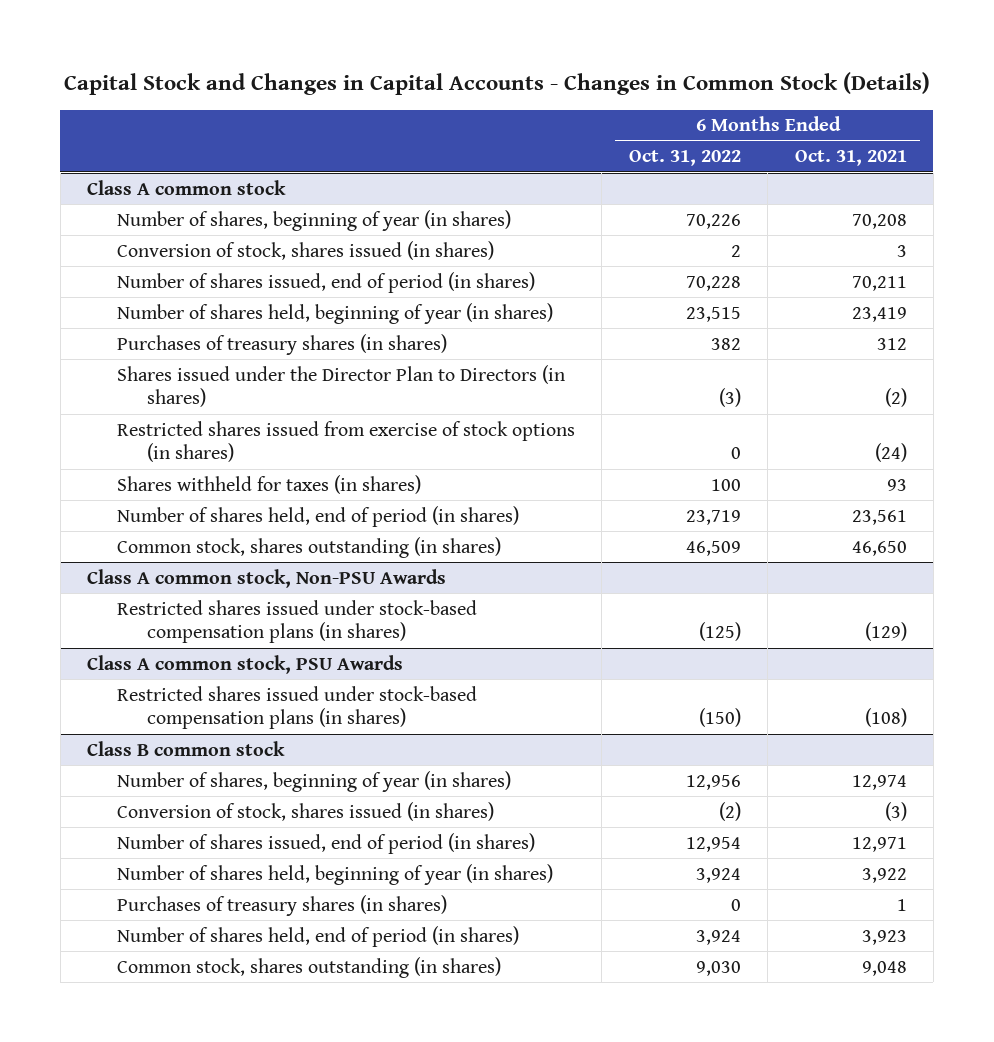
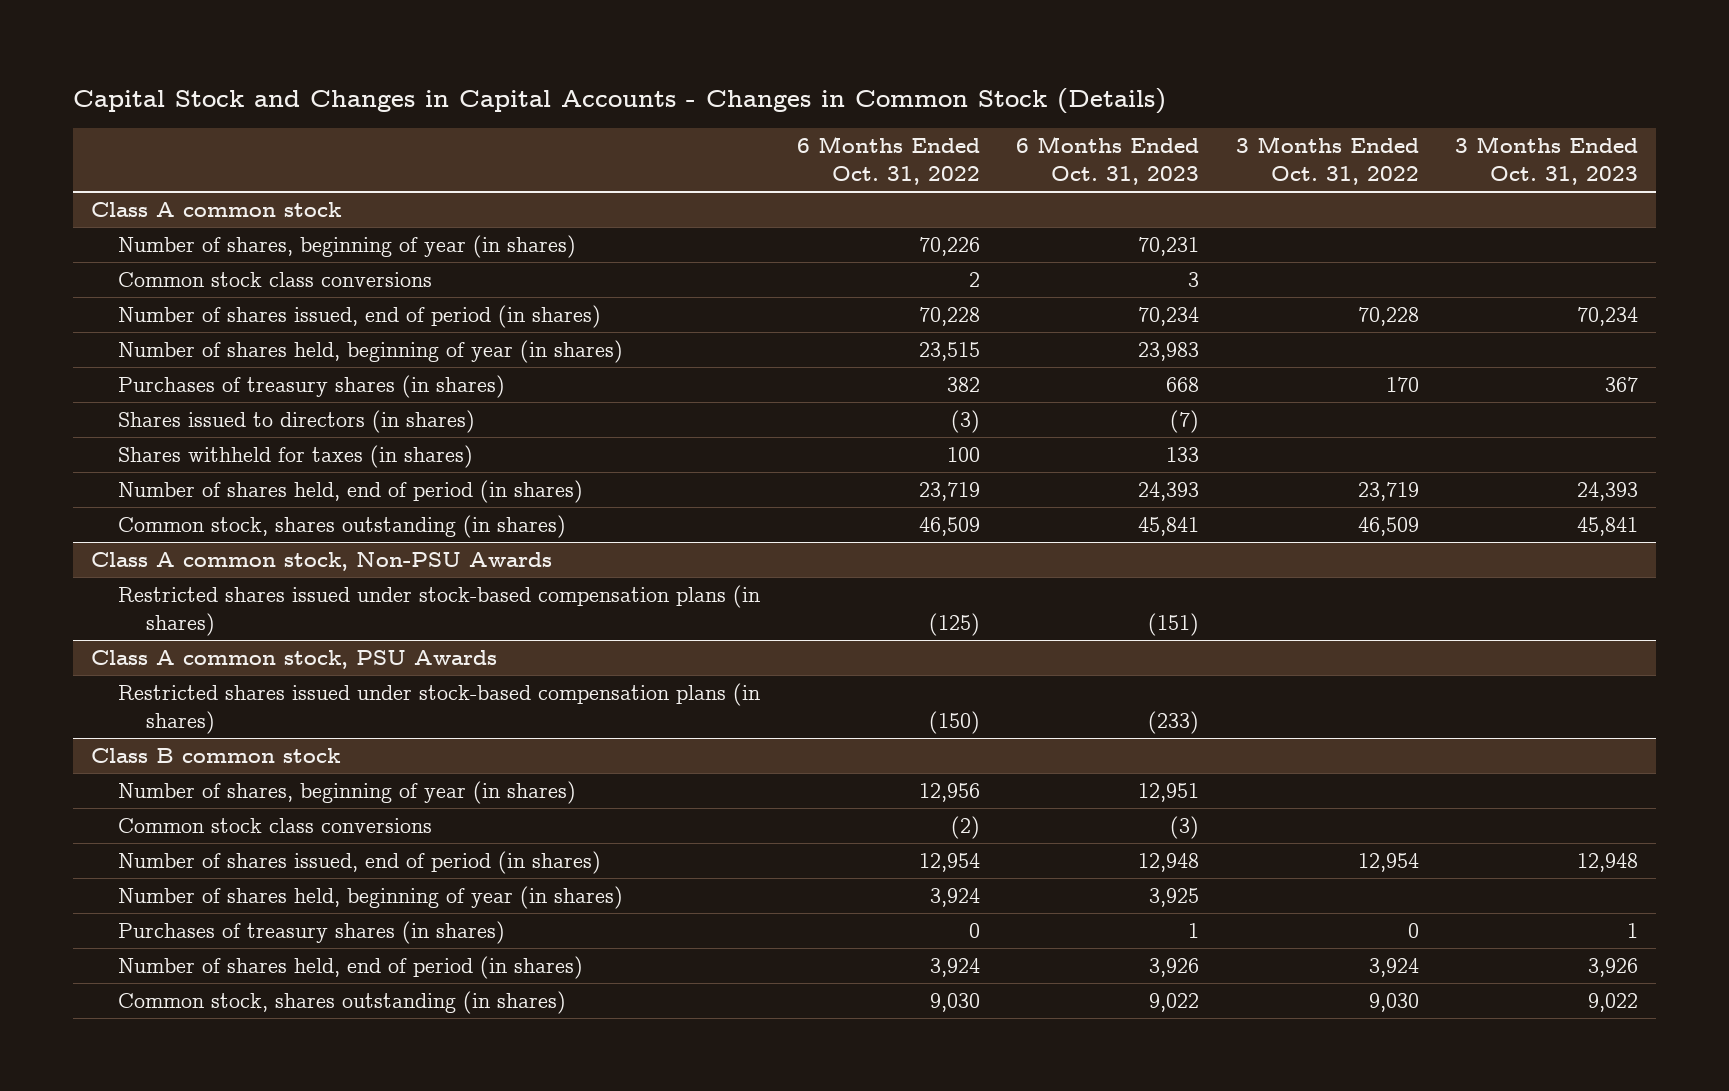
- | 6 Months Ended Oct. 31, 2022 | 6 Months Ended Oct. 31, 2021
+ | 6 Months Ended Oct. 31, 2022 | 6 Months Ended Oct. 31, 2023 | 3 Months Ended Oct. 31, 2022 | 3 Months Ended Oct. 31, 2023
@ Class A common stock
- Conversion of stock, shares issued (in shares) | 2 | 3
+ Common stock class conversions | 2 | 3 | |
- Shares issued under the Director Plan to Directors (in shares) | (3) | (2)
- Restricted shares issued from exercise of stock options (in shares) | 0 | (24)
+ Shares issued to directors (in shares) | (3) | (7) | |
@ Class B common stock
- Conversion of stock, shares issued (in shares) | (2) | (3)
+ Common stock class conversions | (2) | (3) | |

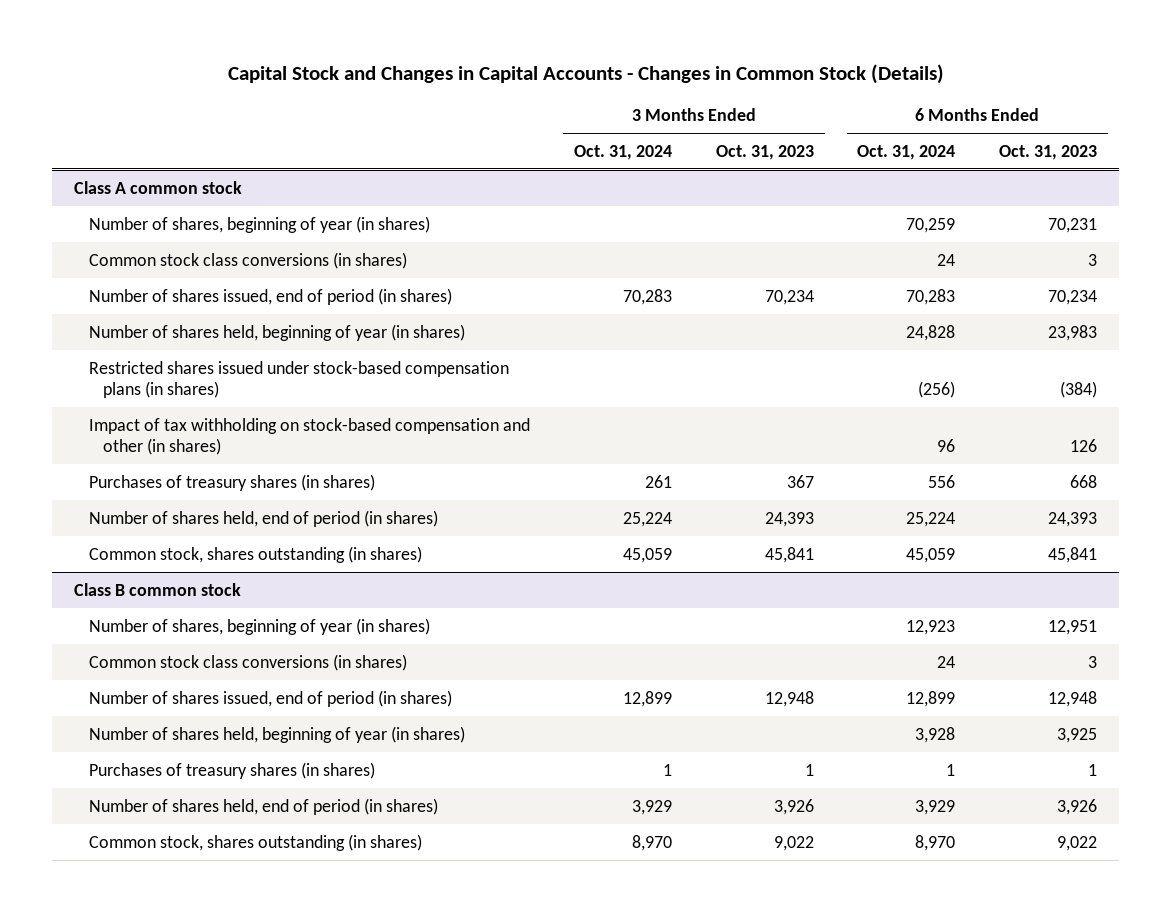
- | 6 Months Ended Oct. 31, 2022 | 6 Months Ended Oct. 31, 2023 | 3 Months Ended Oct. 31, 2022 | 3 Months Ended Oct. 31, 2023
+ | 3 Months Ended Oct. 31, 2024 | 3 Months Ended Oct. 31, 2023 | 6 Months Ended Oct. 31, 2024 | 6 Months Ended Oct. 31, 2023
@ Class A common stock
- Common stock class conversions | 2 | 3 | |
+ Common stock class conversions (in shares) | | | 24 | 3
+ Restricted shares issued under stock-based compensation plans (in shares) | | | (256) | (384)
+ Impact of tax withholding on stock-based compensation and other (in shares) | | | 96 | 126
- Shares issued to directors (in shares) | (3) | (7) | |
- Shares withheld for taxes (in shares) | 100 | 133 | |
- Class A common stock, Non-PSU Awards
- Restricted shares issued under stock-based compensation plans (in shares) | (125) | (151) | |
- Class A common stock, PSU Awards
- Restricted shares issued under stock-based compensation plans (in shares) | (150) | (233) | |
@ Class B common stock
- Common stock class conversions | (2) | (3) | |
+ Common stock class conversions (in shares) | | | 24 | 3

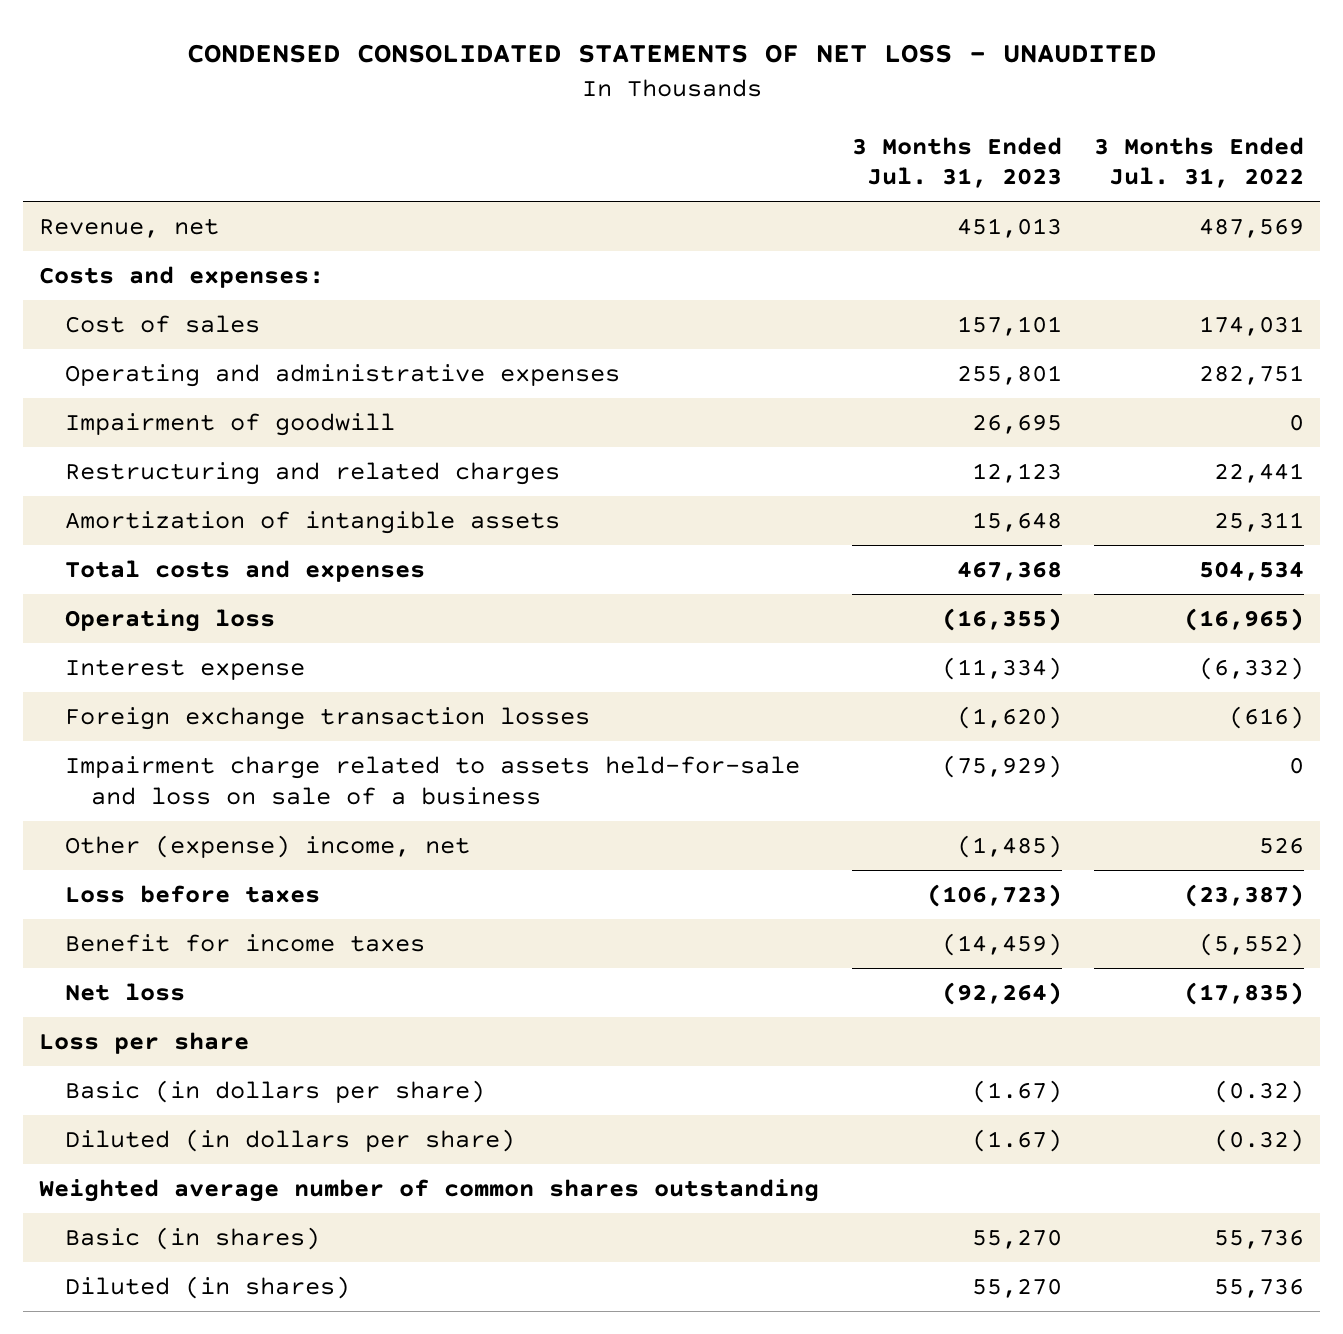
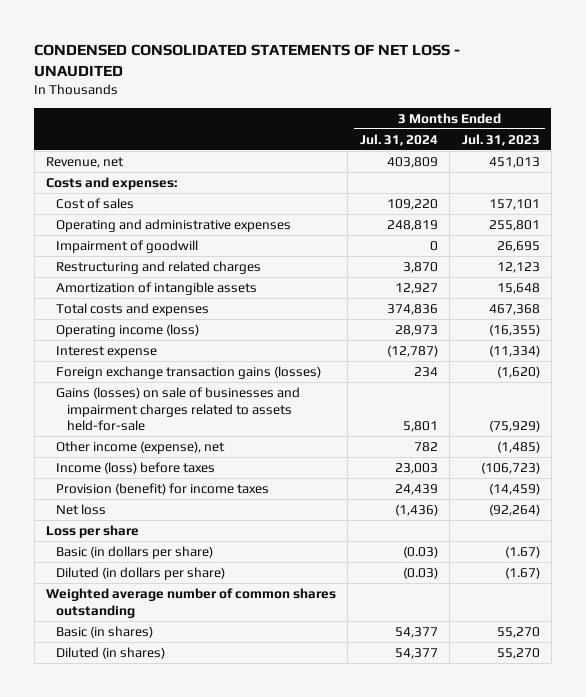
- | 3 Months Ended Jul. 31, 2023 | 3 Months Ended Jul. 31, 2022
+ | 3 Months Ended Jul. 31, 2024 | 3 Months Ended Jul. 31, 2023
- Operating loss | (16,355) | (16,965)
+ Operating income (loss) | 28,973 | (16,355)
- Foreign exchange transaction losses | (1,620) | (616)
- Impairment charge related to assets held-for-sale and loss on sale of a business | (75,929) | 0
- Other (expense) income, net | (1,485) | 526
- Loss before taxes | (106,723) | (23,387)
- Benefit for income taxes | (14,459) | (5,552)
+ Foreign exchange transaction gains (losses) | 234 | (1,620)
+ Gains (losses) on sale of businesses and impairment charges related to assets held-for-sale | 5,801 | (75,929)
+ Other income (expense), net | 782 | (1,485)
+ Income (loss) before taxes | 23,003 | (106,723)
+ Provision (benefit) for income taxes | 24,439 | (14,459)

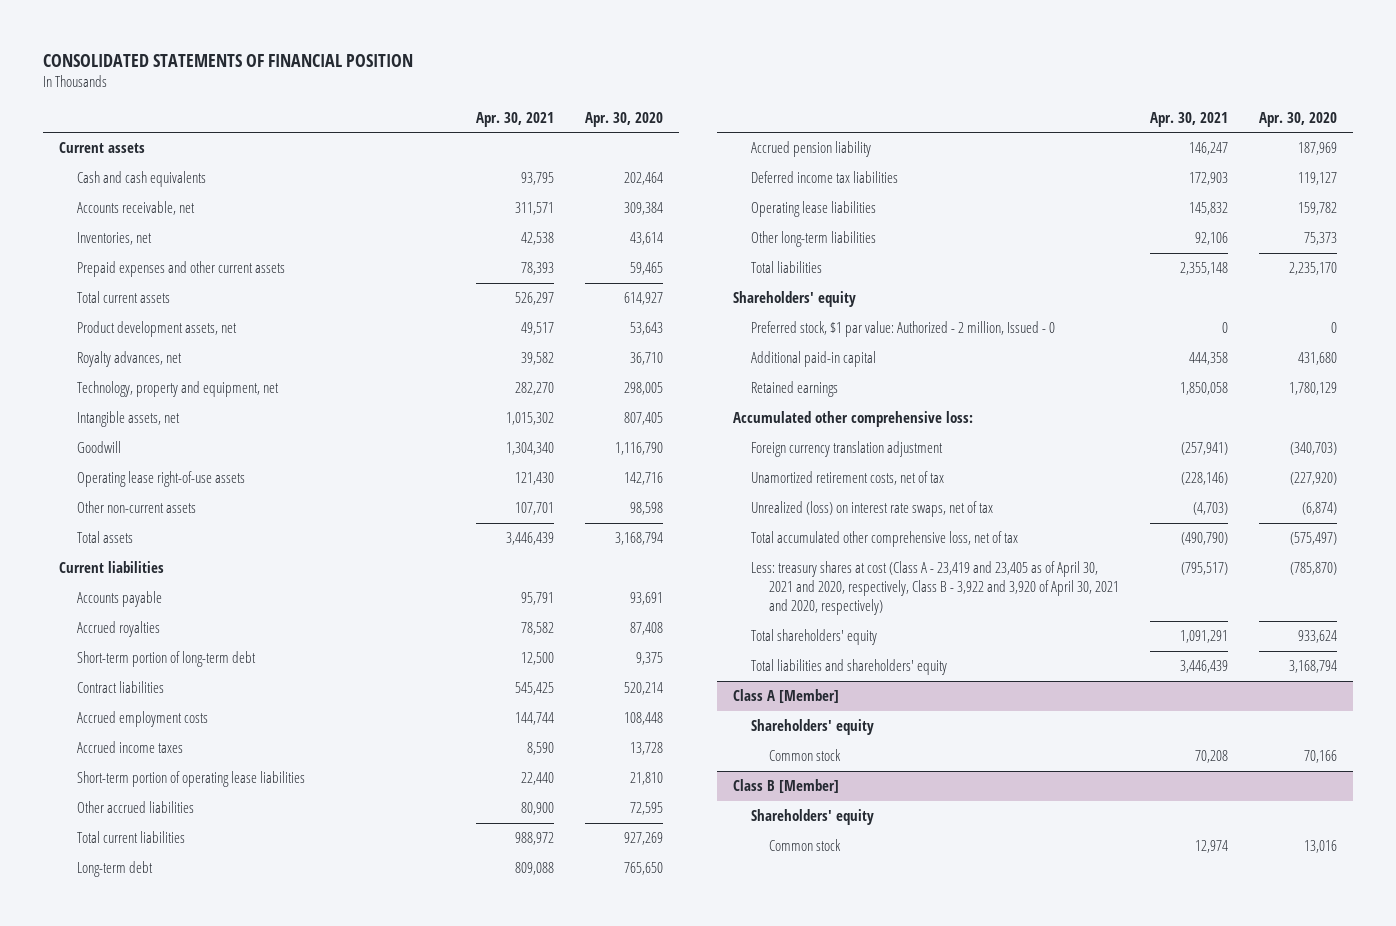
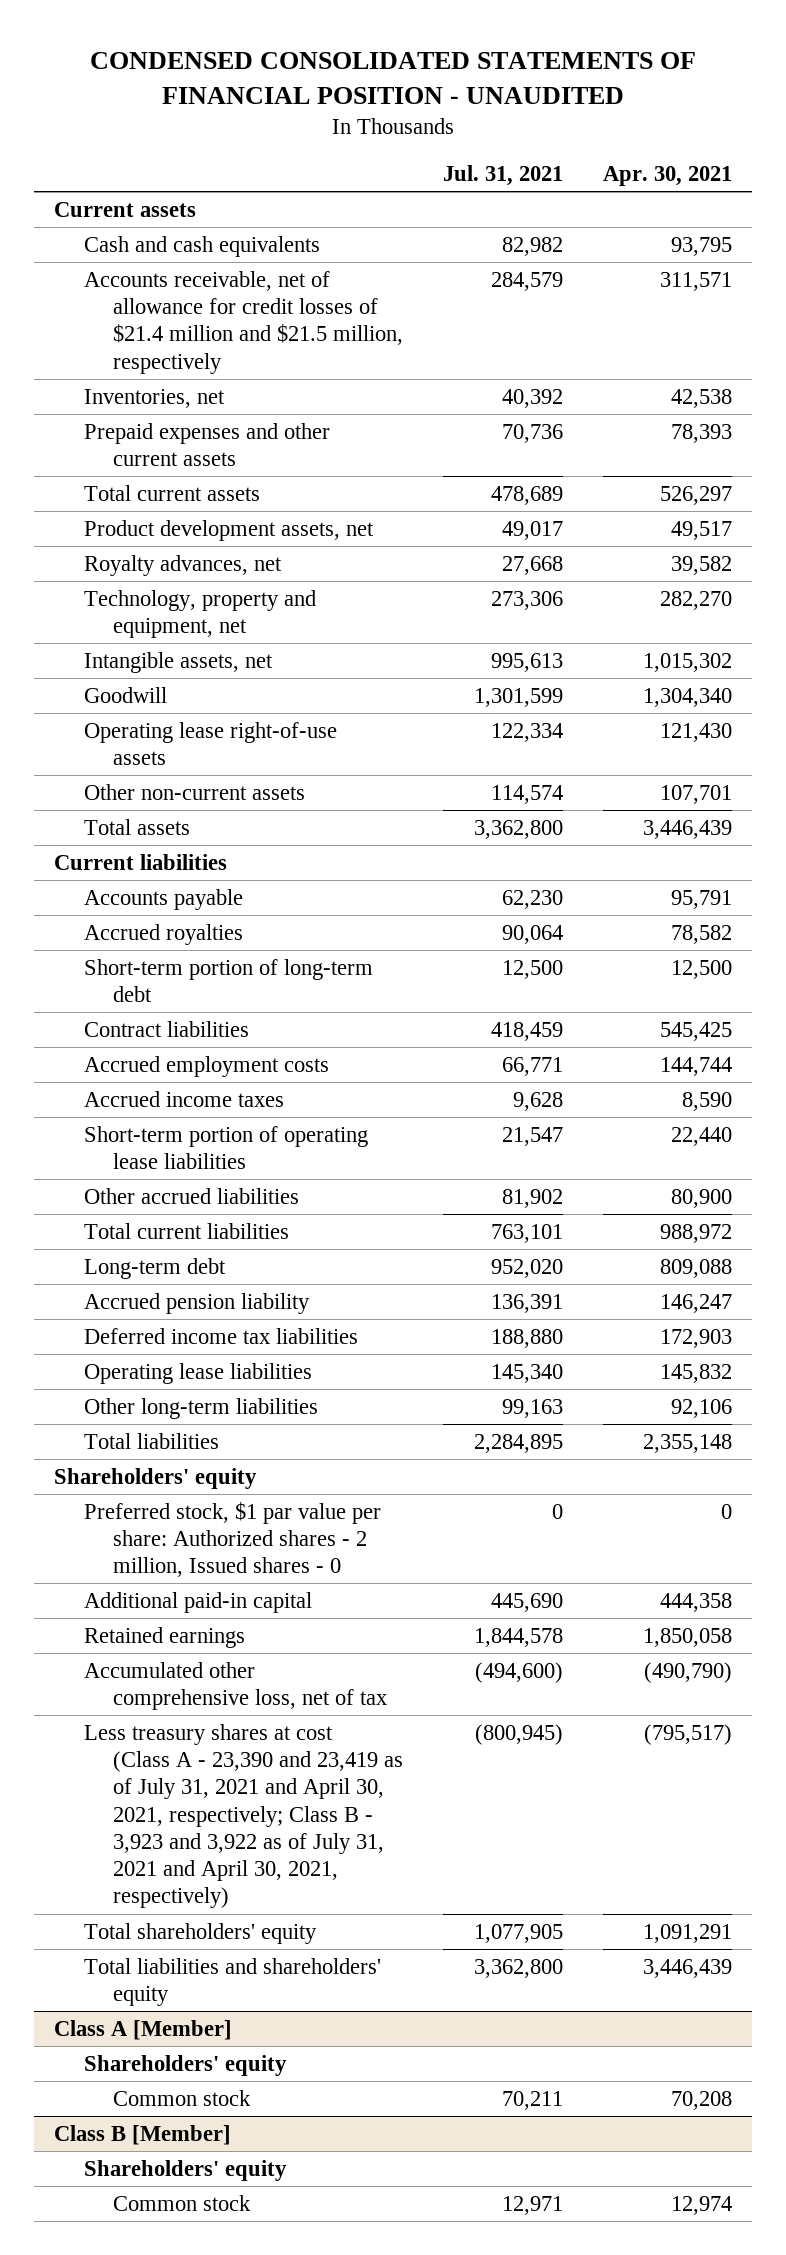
- CONSOLIDATED STATEMENTS OF FINANCIAL POSITION
+ CONDENSED CONSOLIDATED STATEMENTS OF FINANCIAL POSITION - UNAUDITED
- | Apr. 30, 2021 | Apr. 30, 2020
+ | Jul. 31, 2021 | Apr. 30, 2021
- Accounts receivable, net | 311,571 | 309,384
+ Accounts receivable, net of allowance for credit losses of $21.4 million and $21.5 million, respectively | 284,579 | 311,571
- Preferred stock, $1 par value: Authorized - 2 million, Issued - 0 | 0 | 0
+ Preferred stock, $1 par value per share: Authorized shares - 2 million, Issued shares - 0 | 0 | 0
- Accumulated other comprehensive loss:
- Foreign currency translation adjustment | (257,941) | (340,703)
- Unamortized retirement costs, net of tax | (228,146) | (227,920)
- Unrealized (loss) on interest rate swaps, net of tax | (4,703) | (6,874)
- Total accumulated other comprehensive loss, net of tax | (490,790) | (575,497)
- Less: treasury shares at cost (Class A - 23,419 and 23,405 as of April 30, 2021 and 2020, respectively, Class B - 3,922 and 3,920 of April 30, 2021 and 2020, respectively) | (795,517) | (785,870)
+ Accumulated other comprehensive loss, net of tax | (494,600) | (490,790)
+ Less treasury shares at cost (Class A - 23,390 and 23,419 as of July 31, 2021 and April 30, 2021, respectively; Class B - 3,923 and 3,922 as of July 31, 2021 and April 30, 2021, respectively) | (800,945) | (795,517)

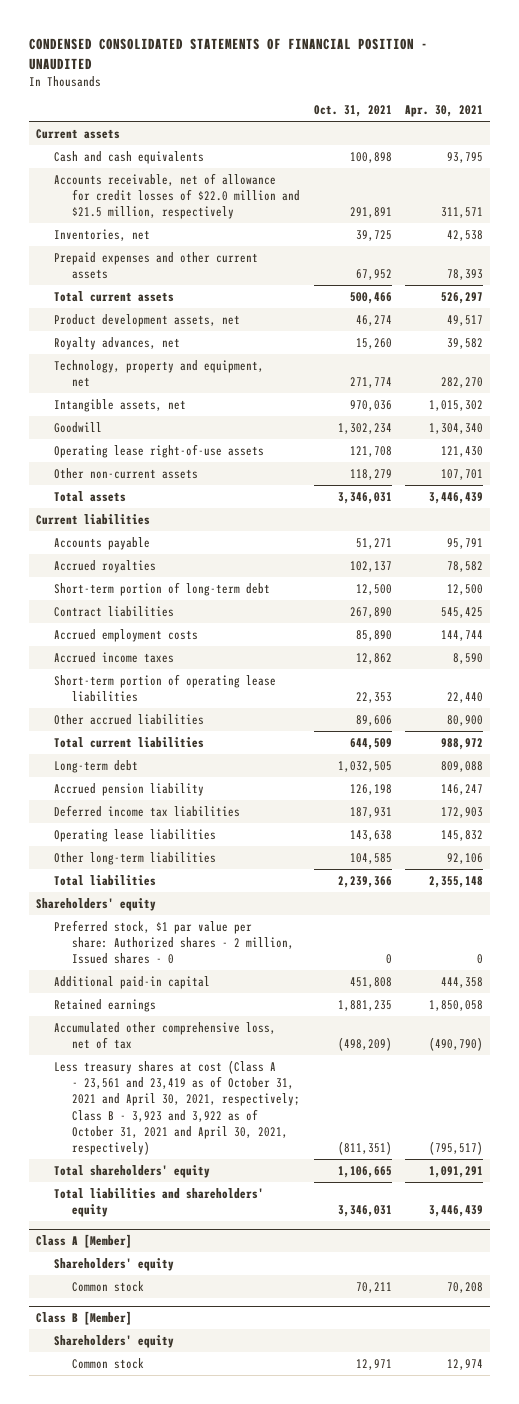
- | Jul. 31, 2021 | Apr. 30, 2021
+ | Oct. 31, 2021 | Apr. 30, 2021
- Accounts receivable, net of allowance for credit losses of $21.4 million and $21.5 million, respectively | 284,579 | 311,571
+ Accounts receivable, net of allowance for credit losses of $22.0 million and $21.5 million, respectively | 291,891 | 311,571
- Less treasury shares at cost (Class A - 23,390 and 23,419 as of July 31, 2021 and April 30, 2021, respectively; Class B - 3,923 and 3,922 as of July 31, 2021 and April 30, 2021, respectively) | (800,945) | (795,517)
+ Less treasury shares at cost (Class A - 23,561 and 23,419 as of October 31, 2021 and April 30, 2021, respectively; Class B - 3,923 and 3,922 as of October 31, 2021 and April 30, 2021, respectively) | (811,351) | (795,517)

